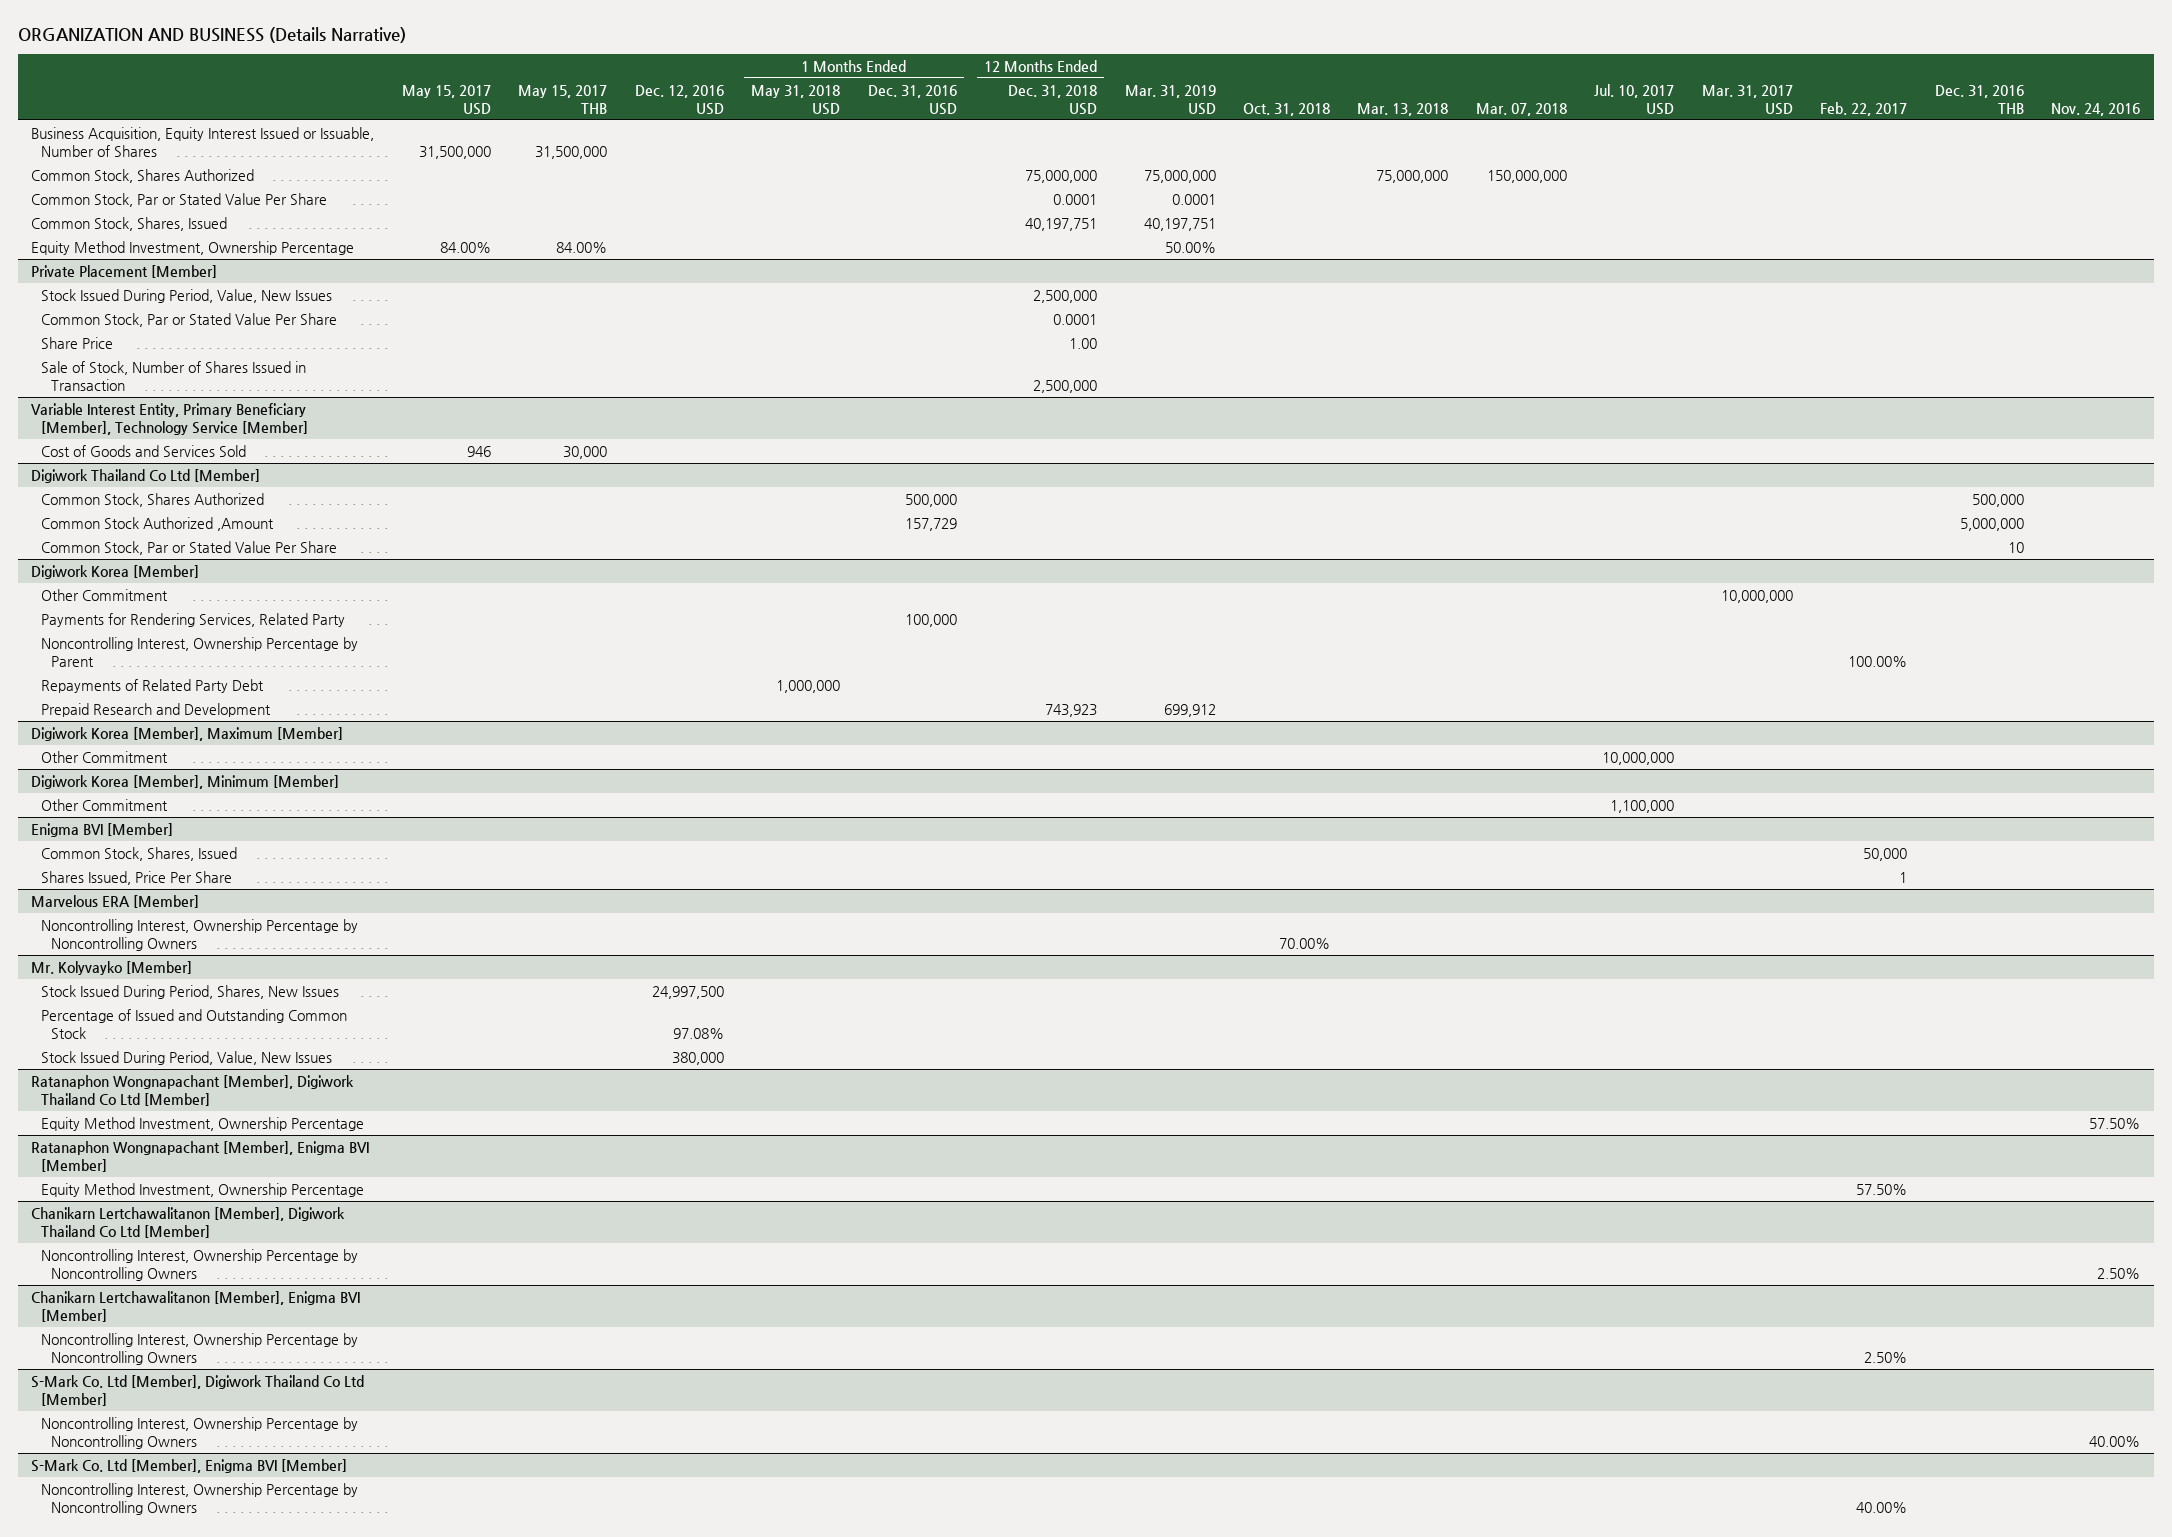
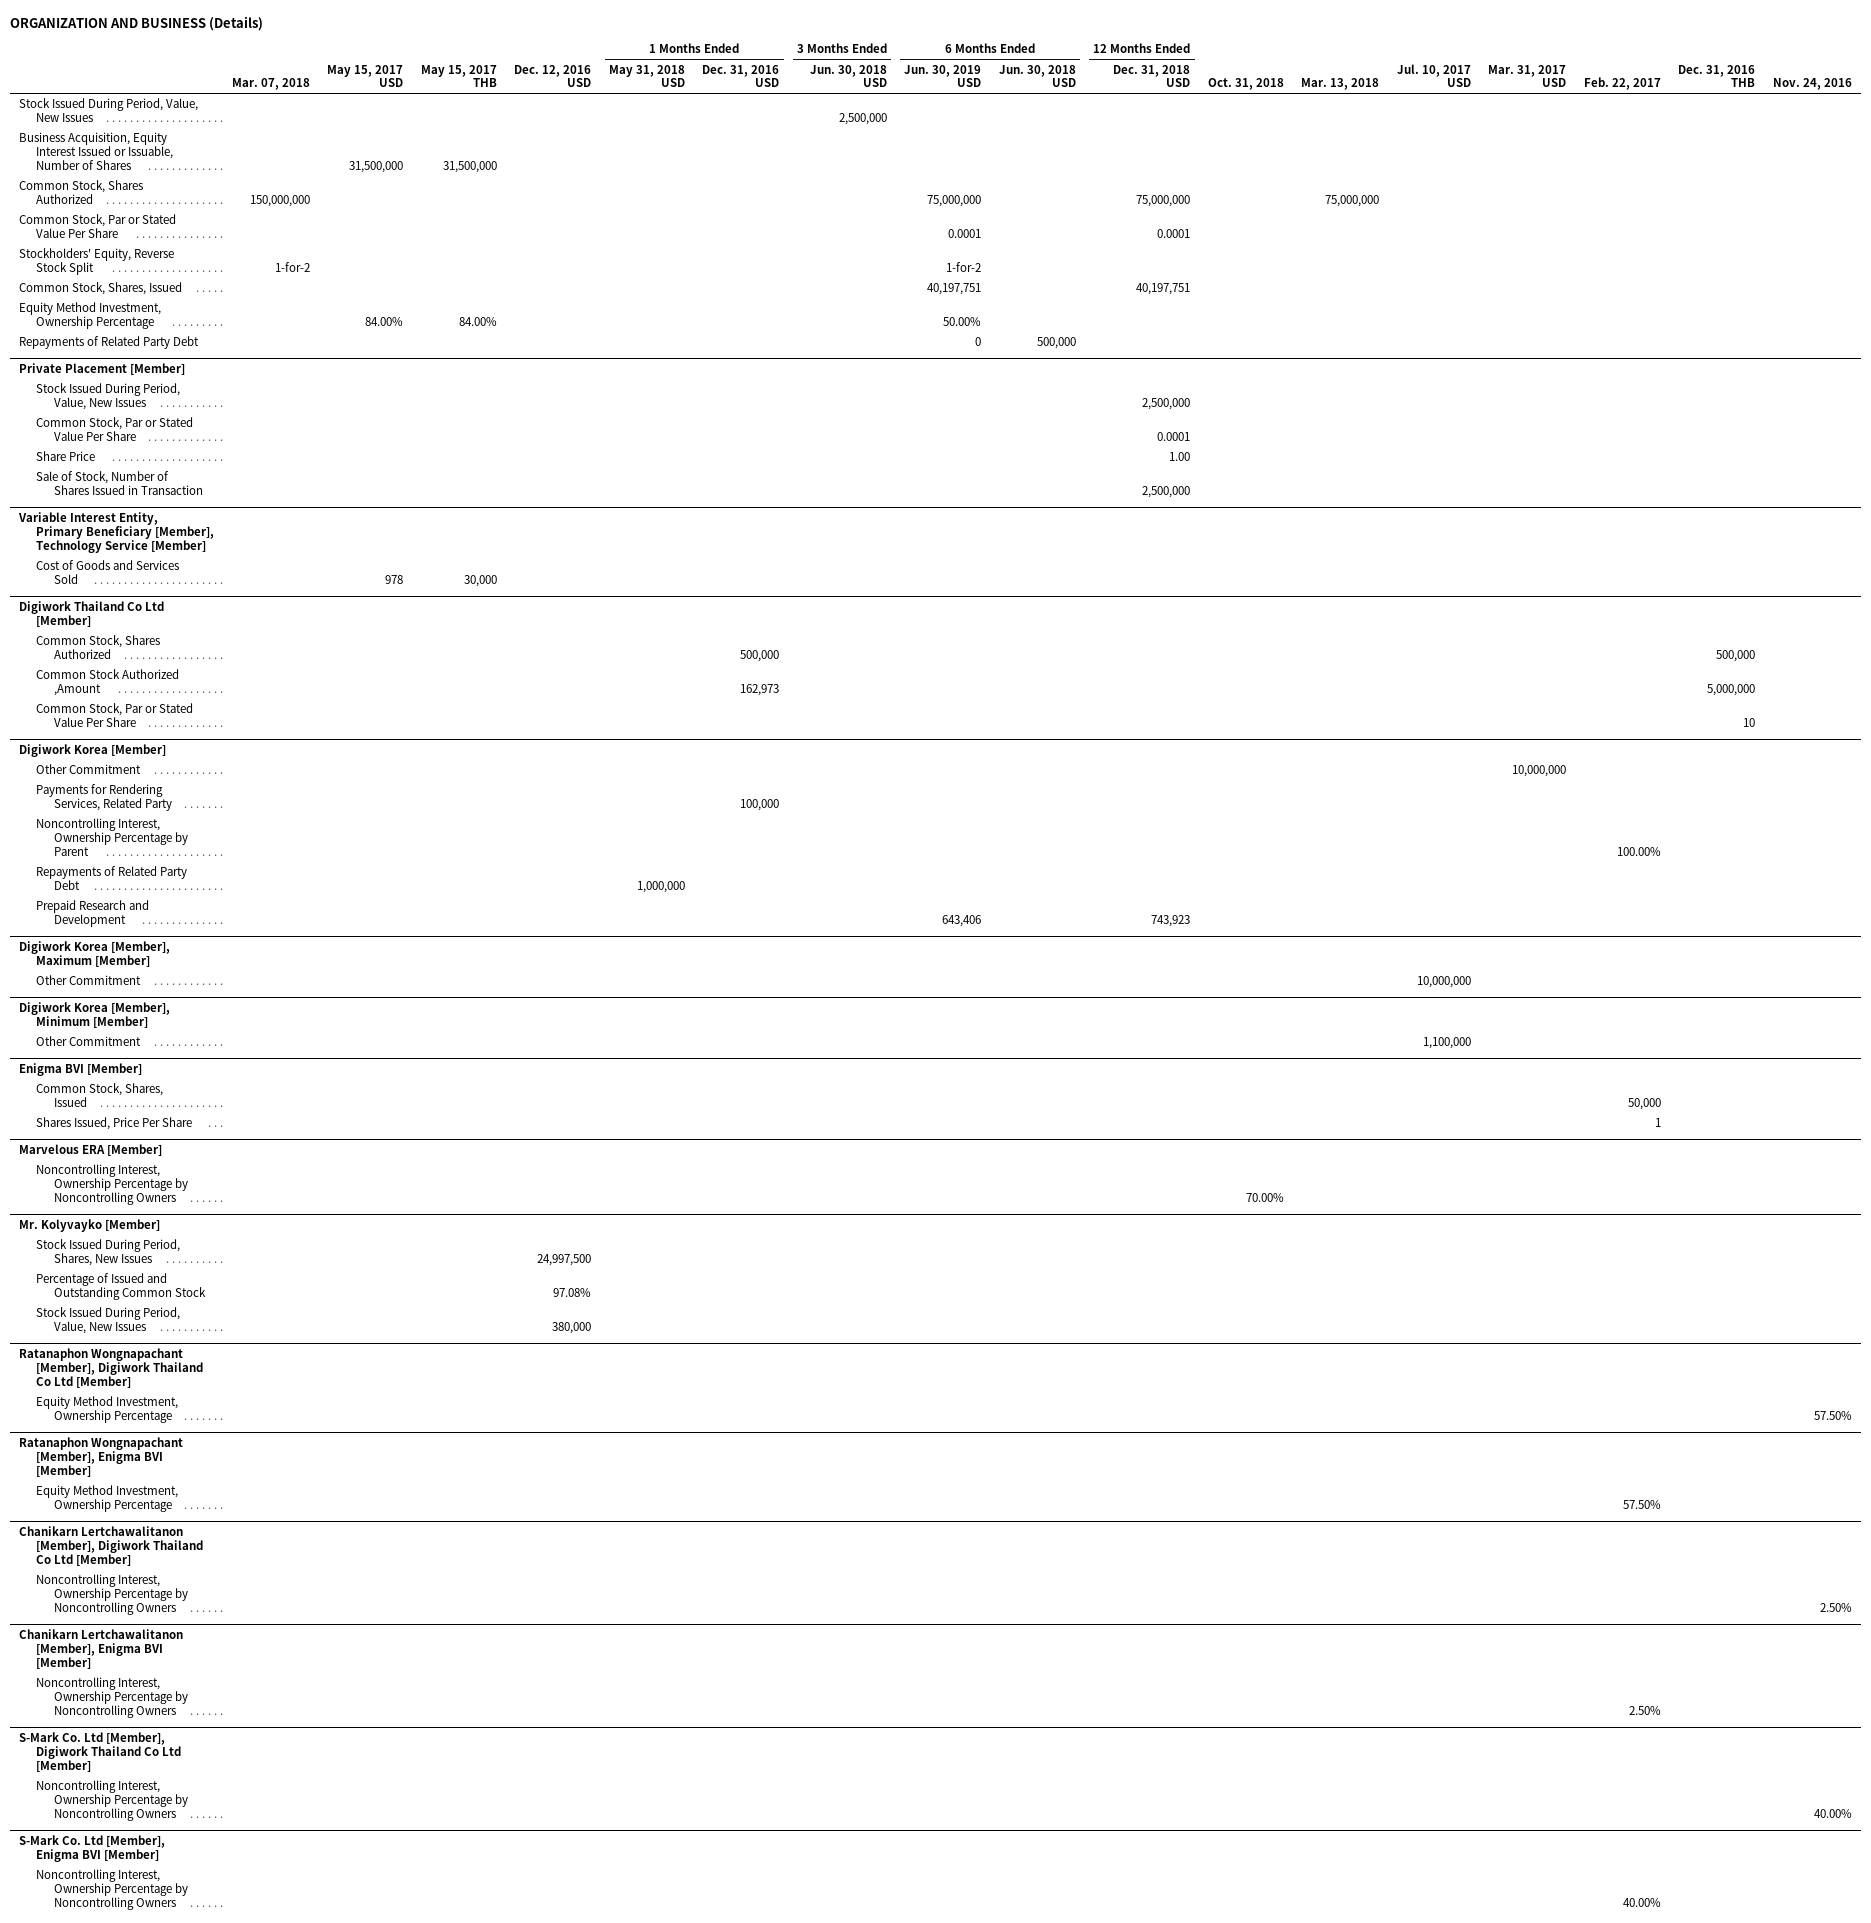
- ORGANIZATION AND BUSINESS (Details Narrative)
+ ORGANIZATION AND BUSINESS (Details)
- | May 15, 2017 USD | May 15, 2017 THB | Dec. 12, 2016 USD | 1 Months Ended May 31, 2018 USD | 1 Months Ended Dec. 31, 2016 USD | 12 Months Ended Dec. 31, 2018 USD | Mar. 31, 2019 USD | Oct. 31, 2018 | Mar. 13, 2018 | Mar. 07, 2018 | Jul. 10, 2017 USD | Mar. 31, 2017 USD | Feb. 22, 2017 | Dec. 31, 2016 THB | Nov. 24, 2016
+ | Mar. 07, 2018 | May 15, 2017 USD | May 15, 2017 THB | Dec. 12, 2016 USD | 1 Months Ended May 31, 2018 USD | 1 Months Ended Dec. 31, 2016 USD | 3 Months Ended Jun. 30, 2018 USD | 6 Months Ended Jun. 30, 2019 USD | 6 Months Ended Jun. 30, 2018 USD | 12 Months Ended Dec. 31, 2018 USD | Oct. 31, 2018 | Mar. 13, 2018 | Jul. 10, 2017 USD | Mar. 31, 2017 USD | Feb. 22, 2017 | Dec. 31, 2016 THB | Nov. 24, 2016
+ Stock Issued During Period, Value, New Issues | | | | | | | 2,500,000 | | | | | | | | | |
+ Stockholders' Equity, Reverse Stock Split | 1-for-2 | | | | | | | 1-for-2 | | | | | | | | |
+ Repayments of Related Party Debt | | | | | | | | 0 | 500,000 | | | | | | | |
@ Variable Interest Entity, Primary Beneficiary [Member], Technology Service [Member]
- Cost of Goods and Services Sold | 946 | 30,000 | | | | | | | | | | | | |
+ Cost of Goods and Services Sold | | 978 | 30,000 | | | | | | | | | | | | | |
@ Digiwork Thailand Co Ltd [Member]
- Common Stock Authorized ,Amount | | | | | 157,729 | | | | | | | | | 5,000,000 |
+ Common Stock Authorized ,Amount | | | | | | 162,973 | | | | | | | | | | 5,000,000 |

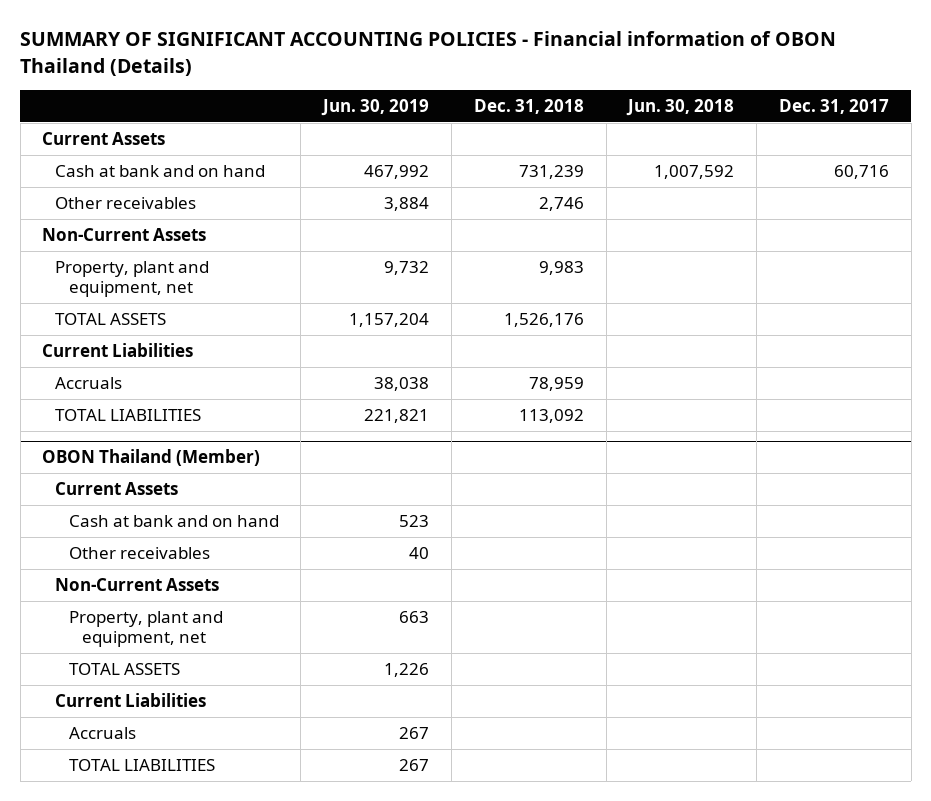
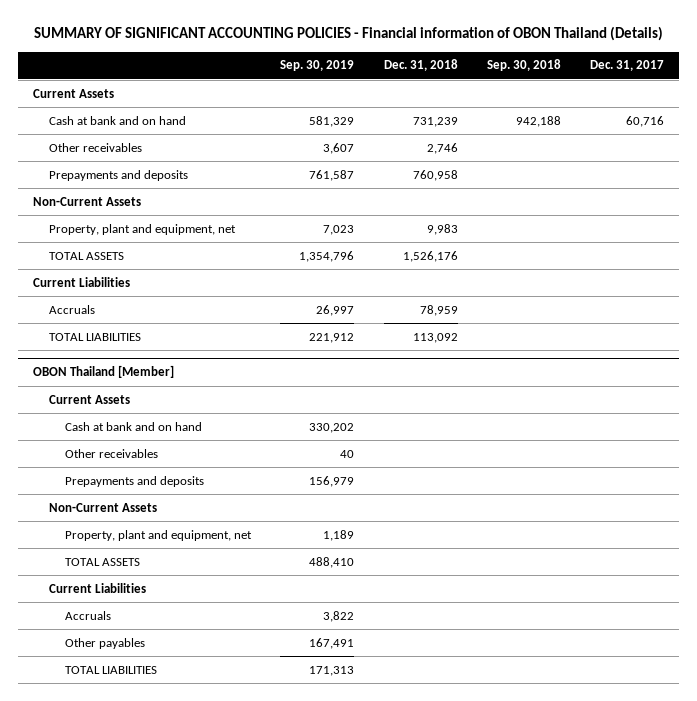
- | Jun. 30, 2019 | Dec. 31, 2018 | Jun. 30, 2018 | Dec. 31, 2017
+ | Sep. 30, 2019 | Dec. 31, 2018 | Sep. 30, 2018 | Dec. 31, 2017
+ Prepayments and deposits | 761,587 | 760,958 | |
- OBON Thailand (Member)
+ OBON Thailand [Member]
+ Prepayments and deposits | 156,979 | | |
+ Other payables | 167,491 | | |

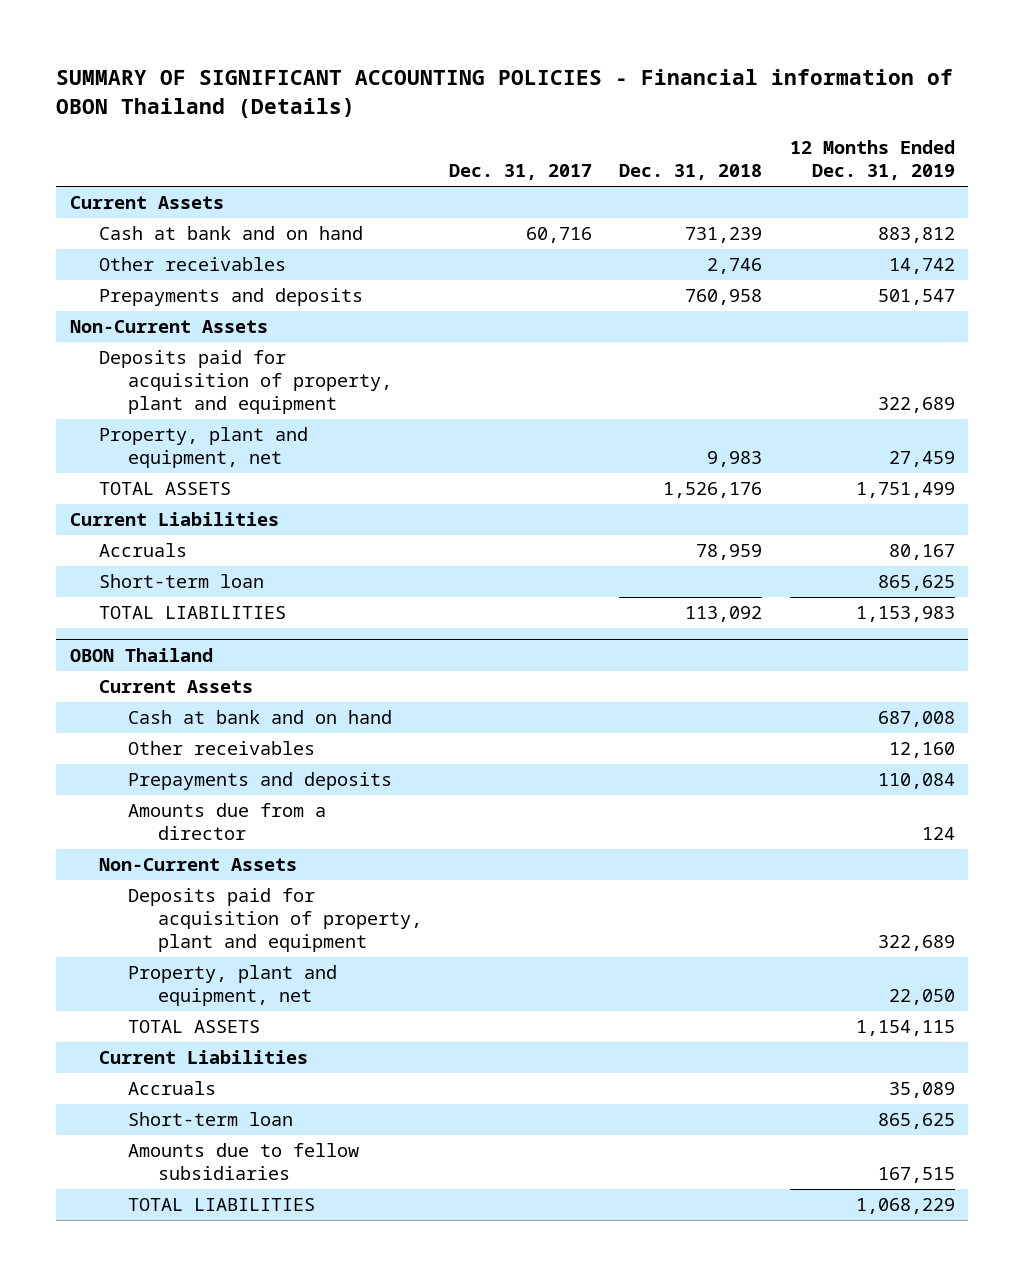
- | Sep. 30, 2019 | Dec. 31, 2018 | Sep. 30, 2018 | Dec. 31, 2017
+ | Dec. 31, 2017 | Dec. 31, 2018 | 12 Months Ended Dec. 31, 2019
+ Deposits paid for acquisition of property, plant and equipment | | | 322,689
+ Short-term loan | | | 865,625
- OBON Thailand [Member]
+ OBON Thailand
+ Amounts due from a director | | | 124
+ Deposits paid for acquisition of property, plant and equipment | | | 322,689
- Other payables | 167,491 | | |
+ Short-term loan | | | 865,625
+ Amounts due to fellow subsidiaries | | | 167,515

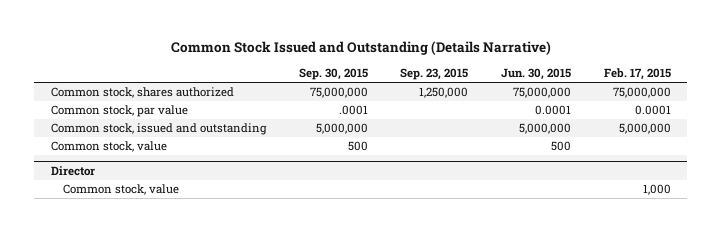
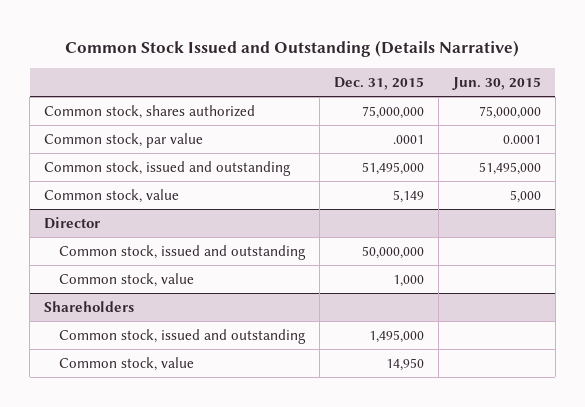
- | Sep. 30, 2015 | Sep. 23, 2015 | Jun. 30, 2015 | Feb. 17, 2015
+ | Dec. 31, 2015 | Jun. 30, 2015
- Common stock, issued and outstanding | 5,000,000 | | 5,000,000 | 5,000,000
- Common stock, value | 500 | | 500 |
+ Common stock, issued and outstanding | 51,495,000 | 51,495,000
+ Common stock, value | 5,149 | 5,000
@ Director
+ Common stock, issued and outstanding | 50,000,000 |
+ Shareholders
+ Common stock, issued and outstanding | 1,495,000 |
+ Common stock, value | 14,950 |

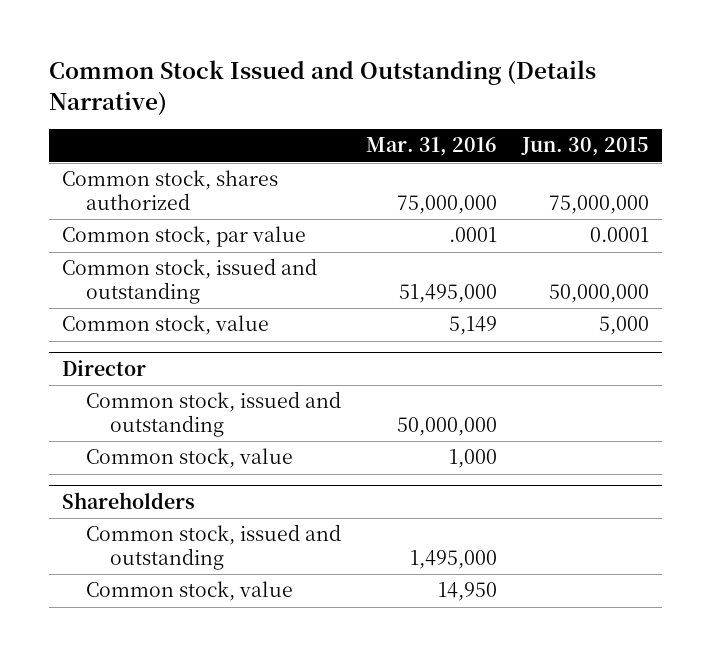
- | Dec. 31, 2015 | Jun. 30, 2015
+ | Mar. 31, 2016 | Jun. 30, 2015
- Common stock, issued and outstanding | 51,495,000 | 51,495,000
+ Common stock, issued and outstanding | 51,495,000 | 50,000,000

